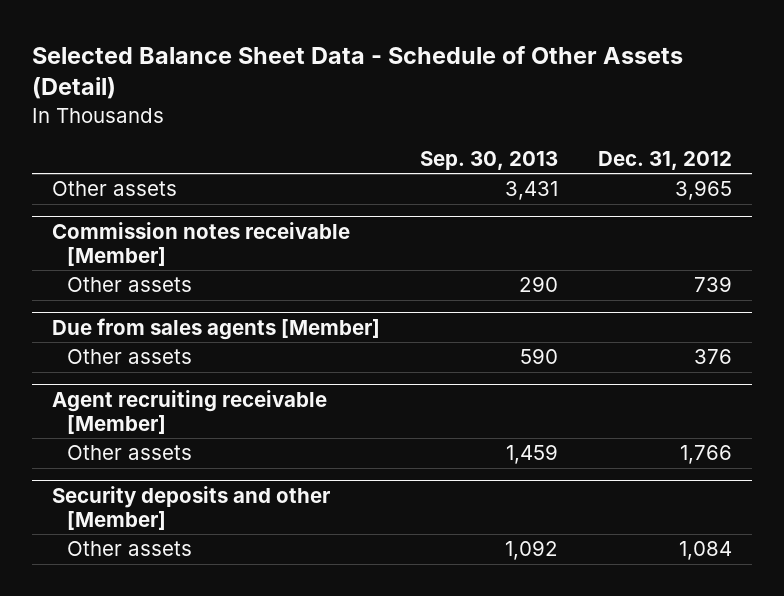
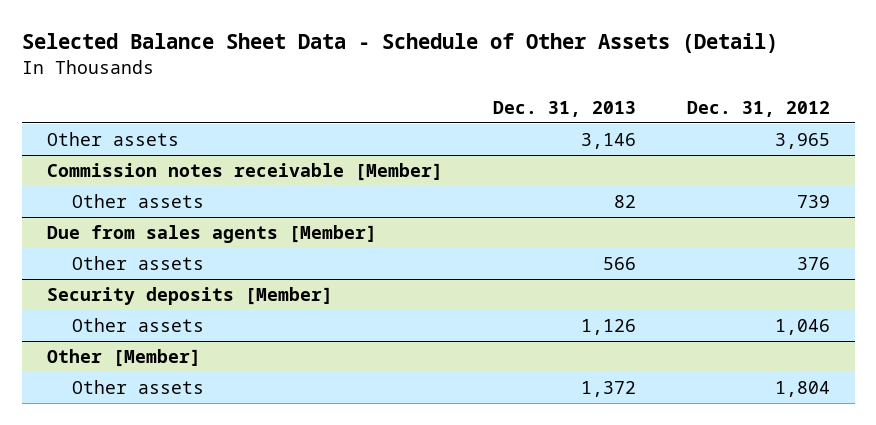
- | Sep. 30, 2013 | Dec. 31, 2012
+ | Dec. 31, 2013 | Dec. 31, 2012
- Agent recruiting receivable [Member]
- Other assets | 1,459 | 1,766
- Security deposits and other [Member]
- Other assets | 1,092 | 1,084
+ Security deposits [Member]
+ Other assets | 1,126 | 1,046
+ Other [Member]
+ Other assets | 1,372 | 1,804

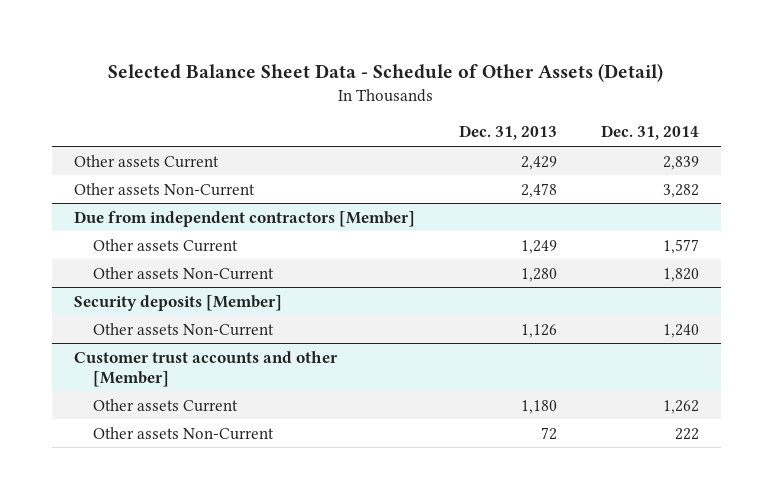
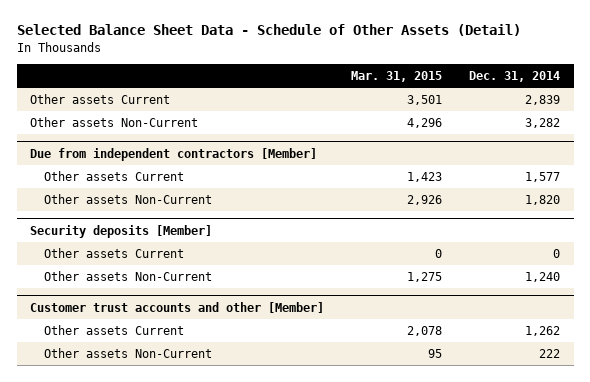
- | Dec. 31, 2013 | Dec. 31, 2014
+ | Mar. 31, 2015 | Dec. 31, 2014
@ Security deposits [Member]
+ Other assets Current | 0 | 0

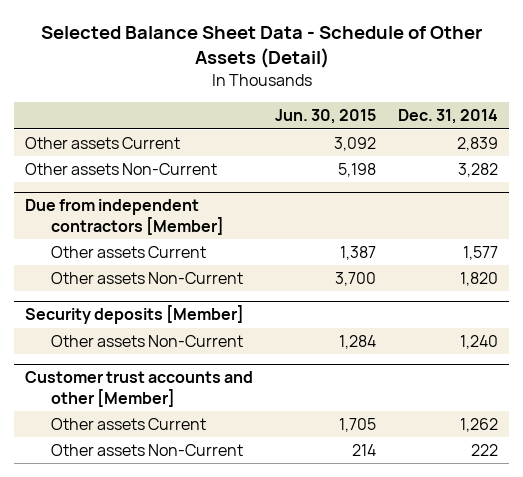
- | Mar. 31, 2015 | Dec. 31, 2014
+ | Jun. 30, 2015 | Dec. 31, 2014
@ Security deposits [Member]
- Other assets Current | 0 | 0

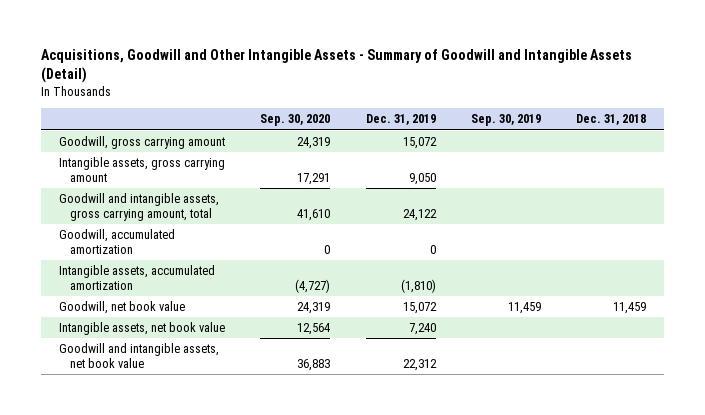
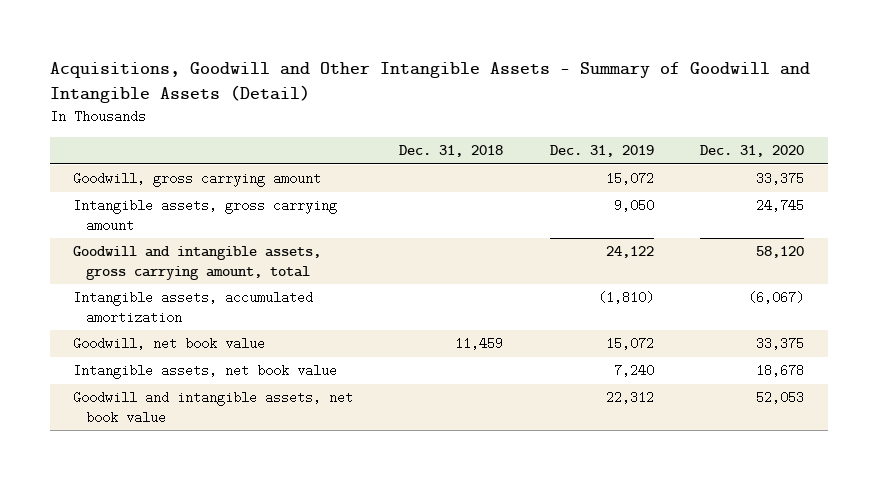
- | Sep. 30, 2020 | Dec. 31, 2019 | Sep. 30, 2019 | Dec. 31, 2018
+ | Dec. 31, 2018 | Dec. 31, 2019 | Dec. 31, 2020
- Goodwill, accumulated amortization | 0 | 0 | |

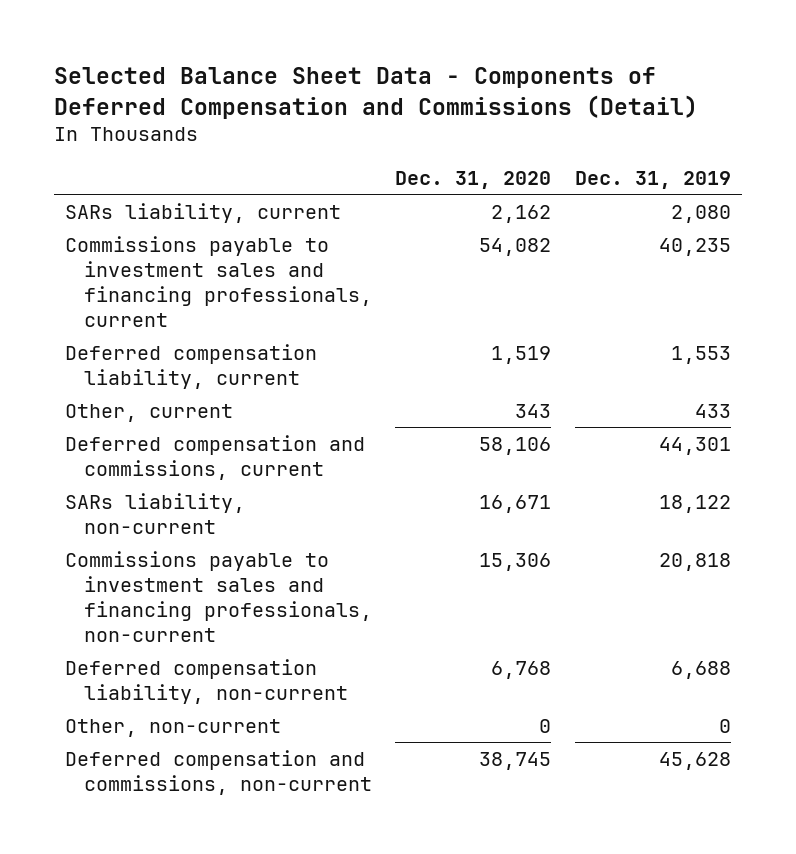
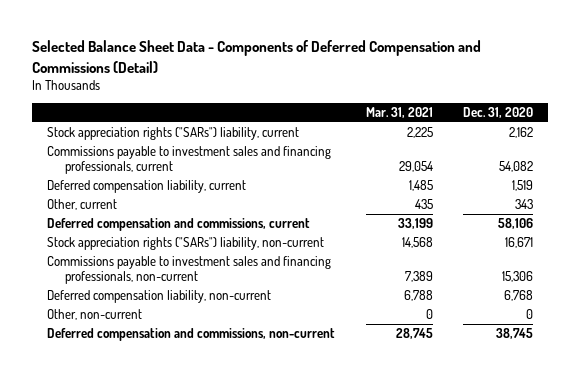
- | Dec. 31, 2020 | Dec. 31, 2019
+ | Mar. 31, 2021 | Dec. 31, 2020
- SARs liability, current | 2,162 | 2,080
+ Stock appreciation rights ("SARs") liability, current | 2,225 | 2,162
- SARs liability, non-current | 16,671 | 18,122
+ Stock appreciation rights ("SARs") liability, non-current | 14,568 | 16,671

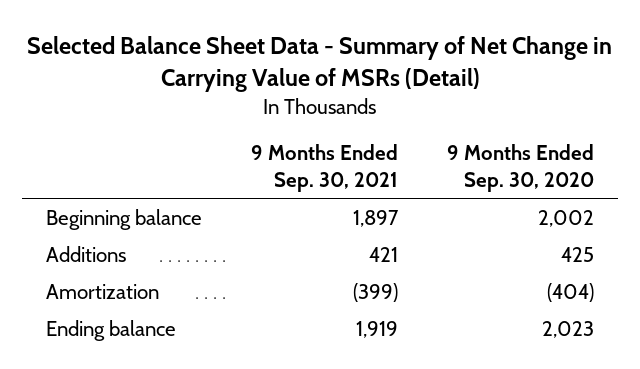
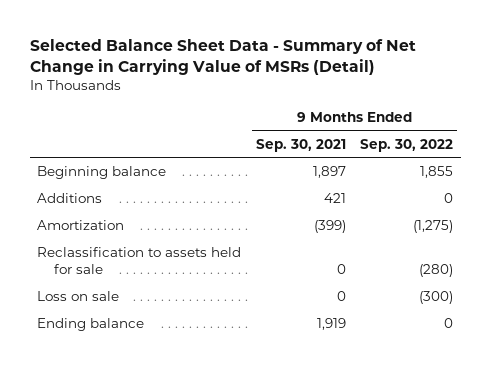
- | 9 Months Ended Sep. 30, 2021 | 9 Months Ended Sep. 30, 2020
+ | 9 Months Ended Sep. 30, 2021 | 9 Months Ended Sep. 30, 2022
+ Reclassification to assets held for sale | 0 | (280)
+ Loss on sale | 0 | (300)

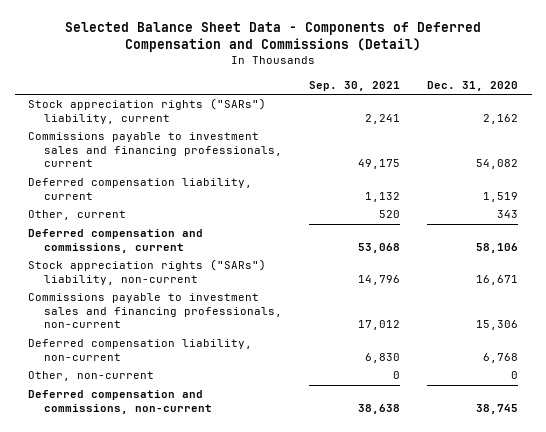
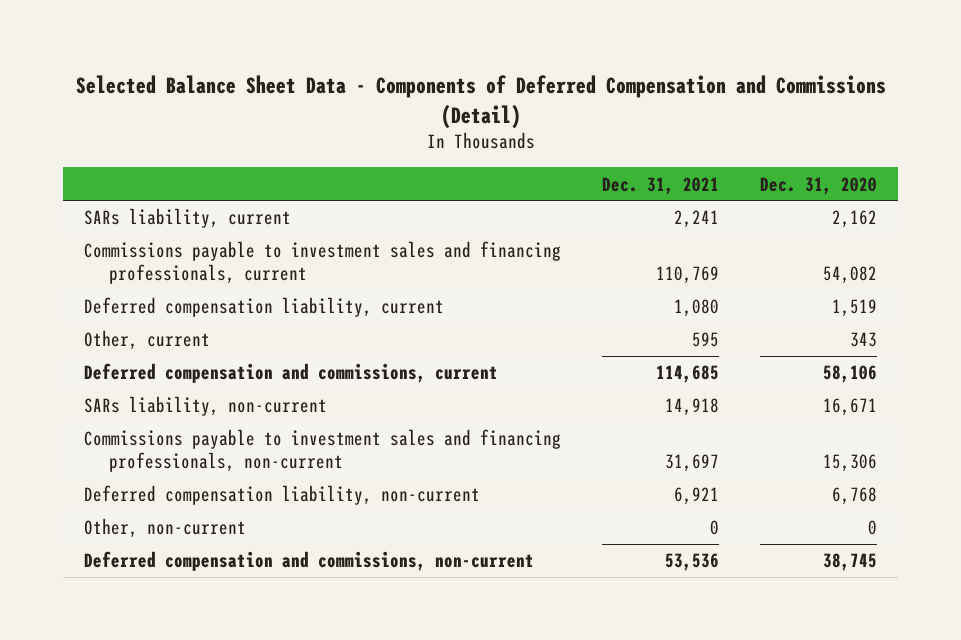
- | Sep. 30, 2021 | Dec. 31, 2020
+ | Dec. 31, 2021 | Dec. 31, 2020
- Stock appreciation rights ("SARs") liability, current | 2,241 | 2,162
+ SARs liability, current | 2,241 | 2,162
- Stock appreciation rights ("SARs") liability, non-current | 14,796 | 16,671
+ SARs liability, non-current | 14,918 | 16,671

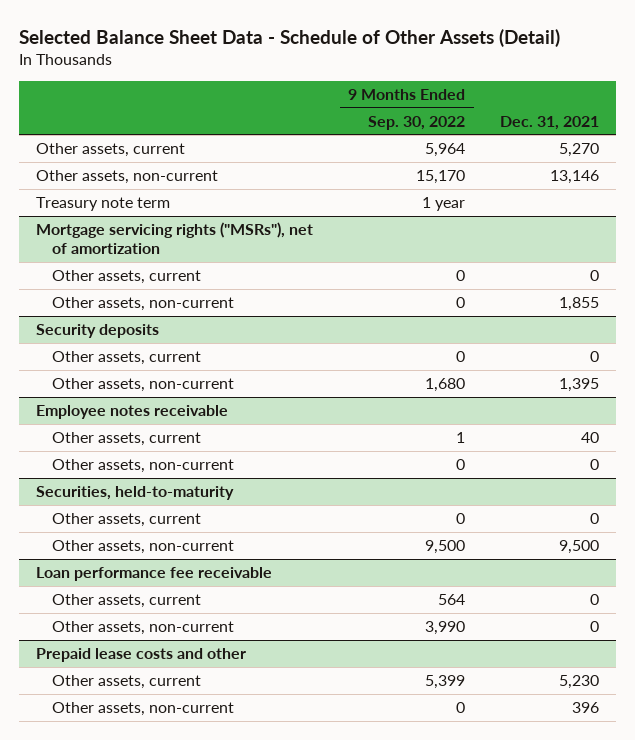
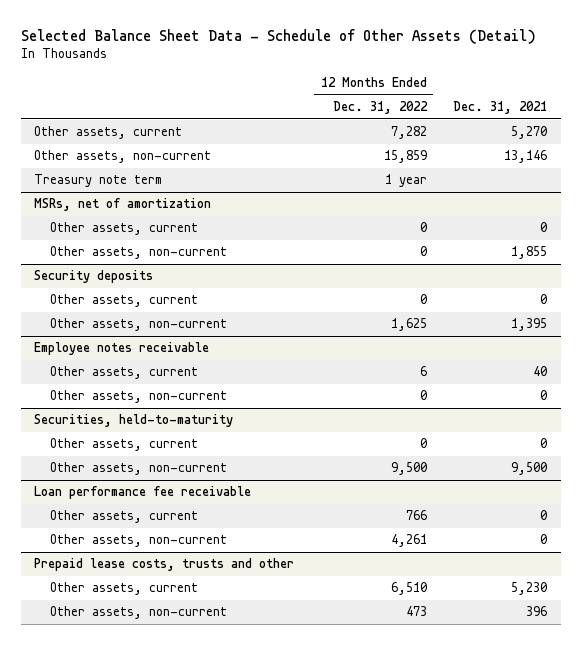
- | 9 Months Ended Sep. 30, 2022 | Dec. 31, 2021
+ | 12 Months Ended Dec. 31, 2022 | Dec. 31, 2021
- Mortgage servicing rights ("MSRs"), net of amortization
+ MSRs, net of amortization
- Prepaid lease costs and other
+ Prepaid lease costs, trusts and other

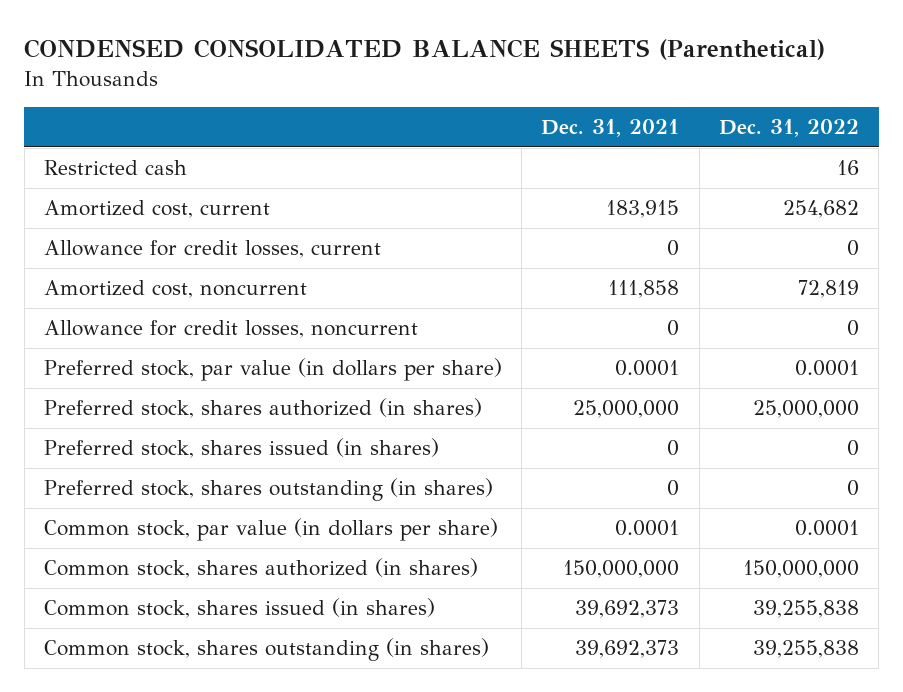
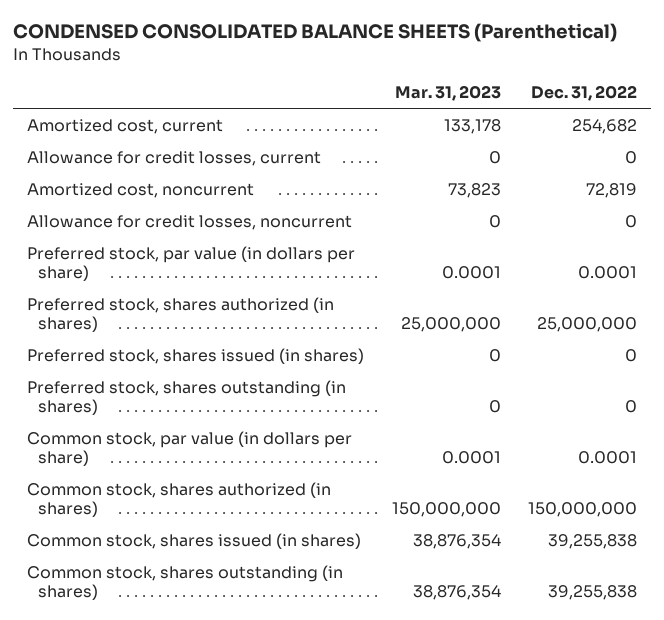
- | Dec. 31, 2021 | Dec. 31, 2022
+ | Mar. 31, 2023 | Dec. 31, 2022
- Restricted cash | | 16

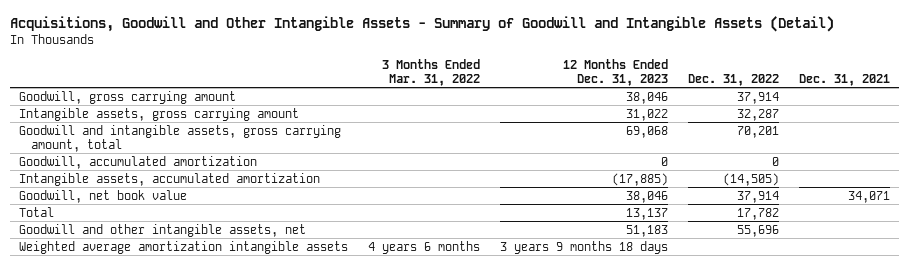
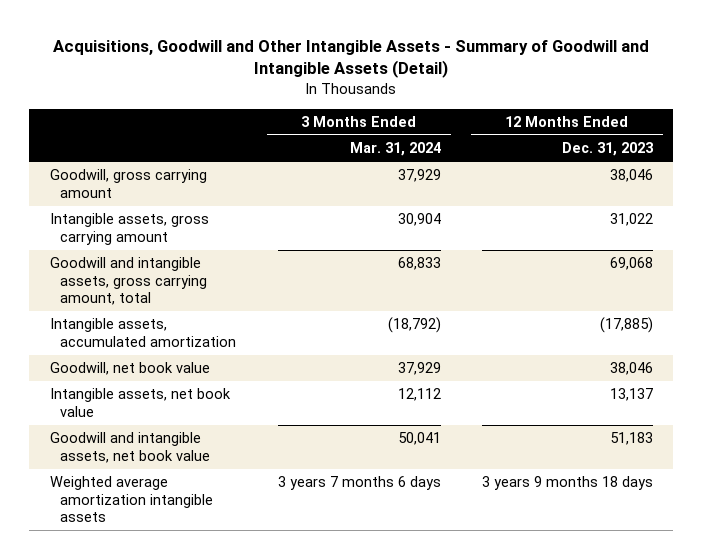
- | 3 Months Ended Mar. 31, 2022 | 12 Months Ended Dec. 31, 2023 | Dec. 31, 2022 | Dec. 31, 2021
+ | 3 Months Ended Mar. 31, 2024 | 12 Months Ended Dec. 31, 2023
- Goodwill, accumulated amortization | | 0 | 0 |
- Total | | 13,137 | 17,782 |
- Goodwill and other intangible assets, net | | 51,183 | 55,696 |
+ Intangible assets, net book value | 12,112 | 13,137
+ Goodwill and intangible assets, net book value | 50,041 | 51,183

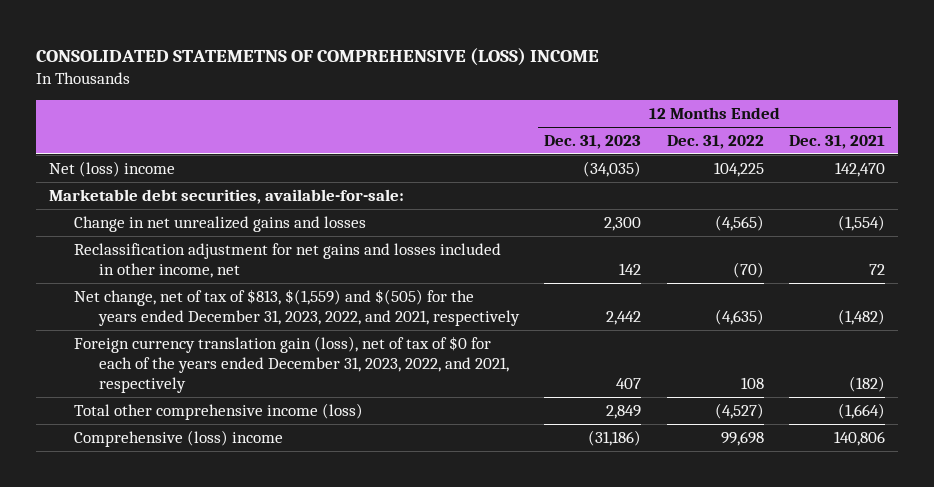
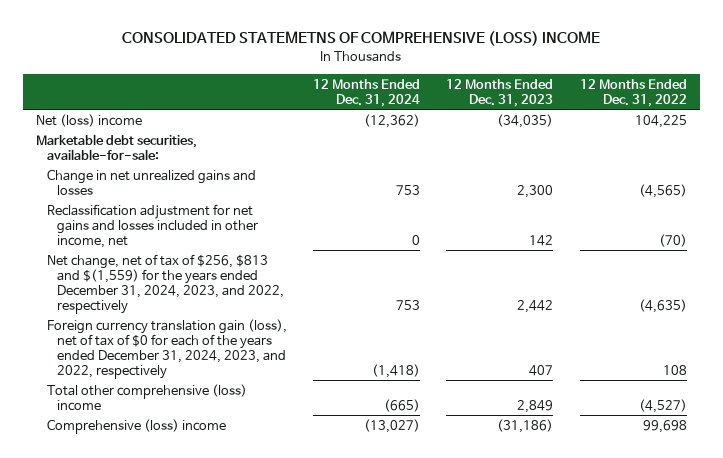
- | 12 Months Ended Dec. 31, 2023 | 12 Months Ended Dec. 31, 2022 | 12 Months Ended Dec. 31, 2021
+ | 12 Months Ended Dec. 31, 2024 | 12 Months Ended Dec. 31, 2023 | 12 Months Ended Dec. 31, 2022
- Net change, net of tax of $813, $(1,559) and $(505) for the years ended December 31, 2023, 2022, and 2021, respectively | 2,442 | (4,635) | (1,482)
- Foreign currency translation gain (loss), net of tax of $0 for each of the years ended December 31, 2023, 2022, and 2021, respectively | 407 | 108 | (182)
- Total other comprehensive income (loss) | 2,849 | (4,527) | (1,664)
+ Net change, net of tax of $256, $813 and $(1,559) for the years ended December 31, 2024, 2023, and 2022, respectively | 753 | 2,442 | (4,635)
+ Foreign currency translation gain (loss), net of tax of $0 for each of the years ended December 31, 2024, 2023, and 2022, respectively | (1,418) | 407 | 108
+ Total other comprehensive (loss) income | (665) | 2,849 | (4,527)

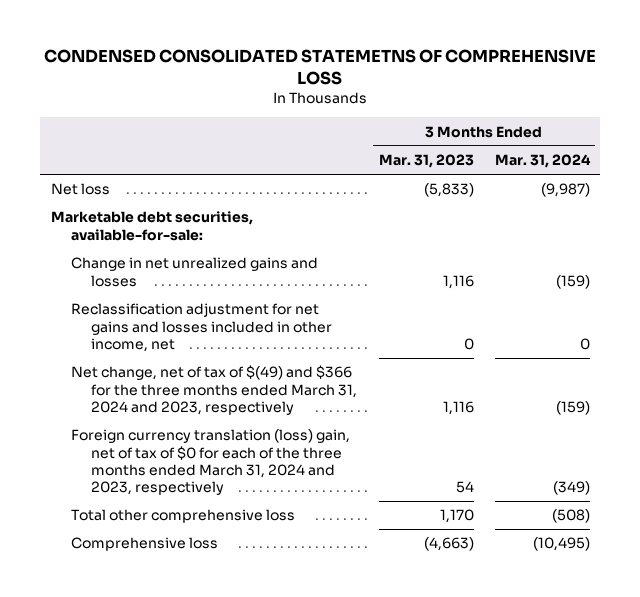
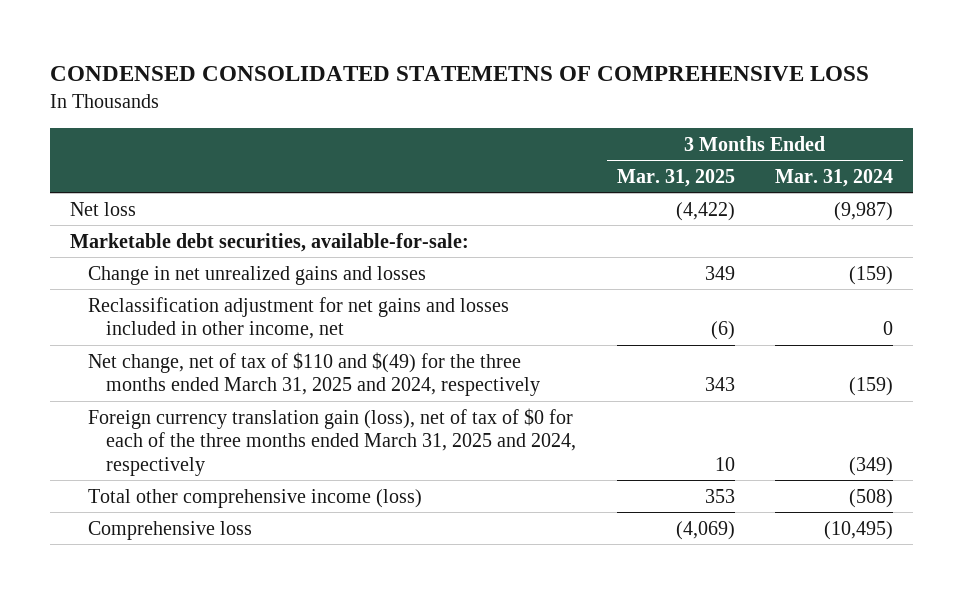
- | 3 Months Ended Mar. 31, 2023 | 3 Months Ended Mar. 31, 2024
+ | 3 Months Ended Mar. 31, 2025 | 3 Months Ended Mar. 31, 2024
- Net change, net of tax of $(49) and $366 for the three months ended March 31, 2024 and 2023, respectively | 1,116 | (159)
- Foreign currency translation (loss) gain, net of tax of $0 for each of the three months ended March 31, 2024 and 2023, respectively | 54 | (349)
- Total other comprehensive loss | 1,170 | (508)
+ Net change, net of tax of $110 and $(49) for the three months ended March 31, 2025 and 2024, respectively | 343 | (159)
+ Foreign currency translation gain (loss), net of tax of $0 for each of the three months ended March 31, 2025 and 2024, respectively | 10 | (349)
+ Total other comprehensive income (loss) | 353 | (508)

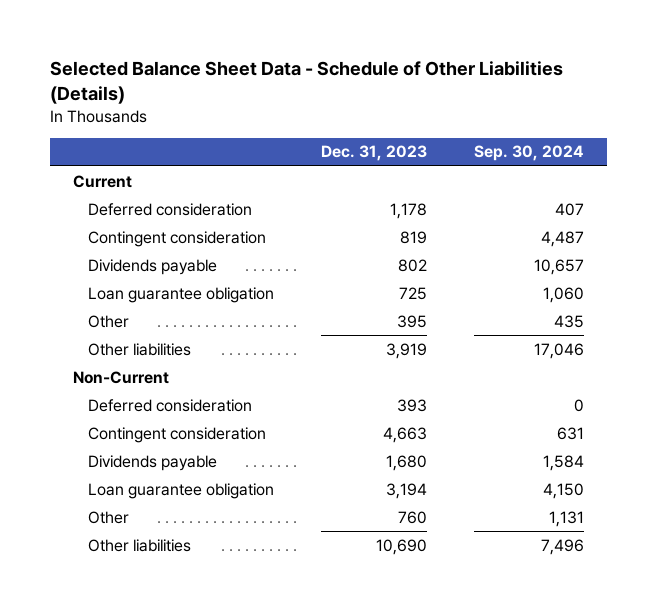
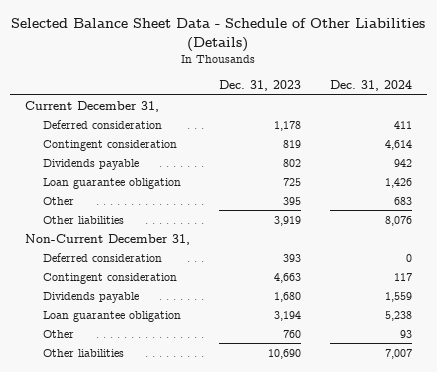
- | Dec. 31, 2023 | Sep. 30, 2024
+ | Dec. 31, 2023 | Dec. 31, 2024
- Current
+ Current December 31,
- Non-Current
+ Non-Current December 31,

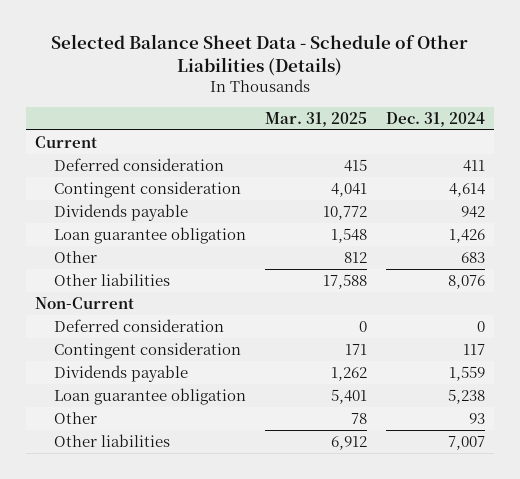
- | Dec. 31, 2023 | Dec. 31, 2024
+ | Mar. 31, 2025 | Dec. 31, 2024
- Current December 31,
+ Current
- Non-Current December 31,
+ Non-Current

